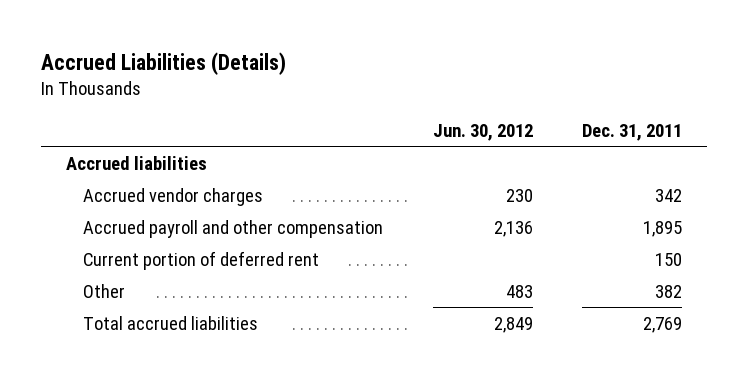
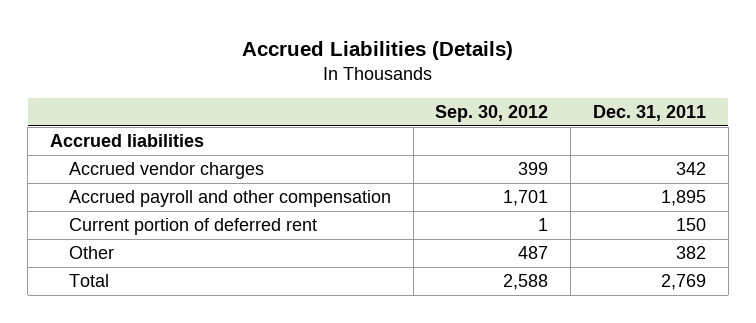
- | Jun. 30, 2012 | Dec. 31, 2011
+ | Sep. 30, 2012 | Dec. 31, 2011
- Total accrued liabilities | 2,849 | 2,769
+ Total | 2,588 | 2,769

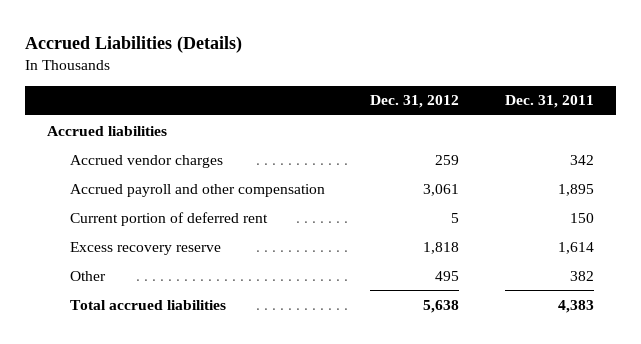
- | Sep. 30, 2012 | Dec. 31, 2011
+ | Dec. 31, 2012 | Dec. 31, 2011
+ Excess recovery reserve | 1,818 | 1,614
- Total | 2,588 | 2,769
+ Total accrued liabilities | 5,638 | 4,383

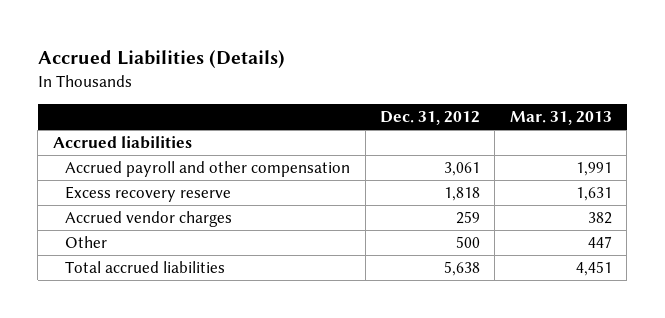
- | Dec. 31, 2012 | Dec. 31, 2011
+ | Dec. 31, 2012 | Mar. 31, 2013
- Current portion of deferred rent | 5 | 150
- Other | 495 | 382
moved down: Accrued vendor charges | 259 | 382
+ Other | 500 | 447

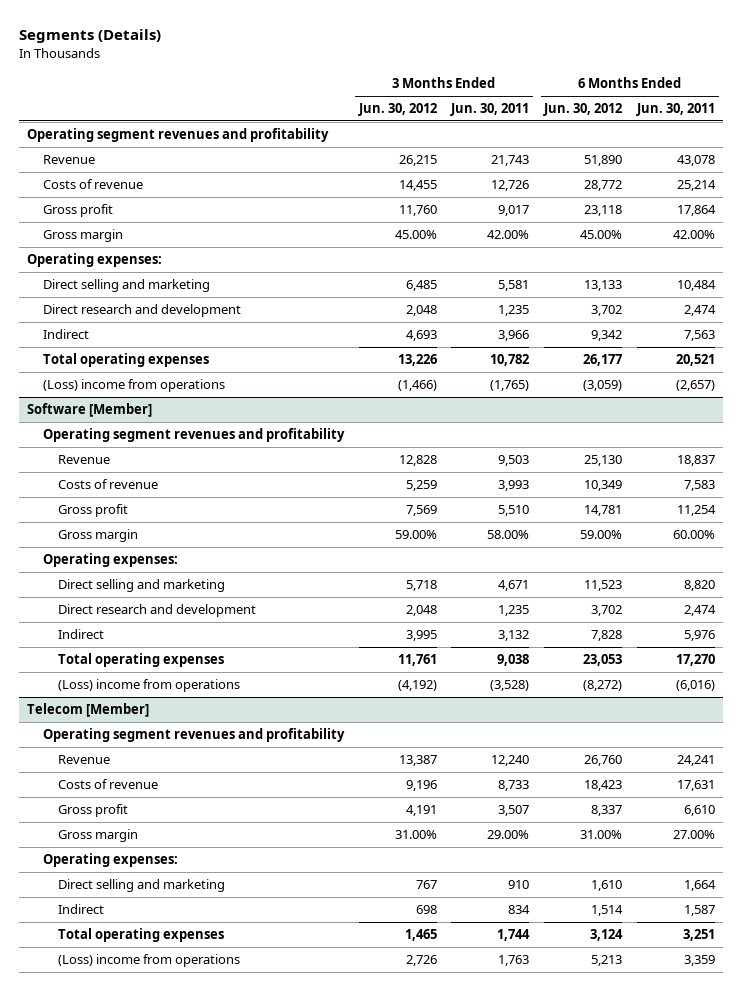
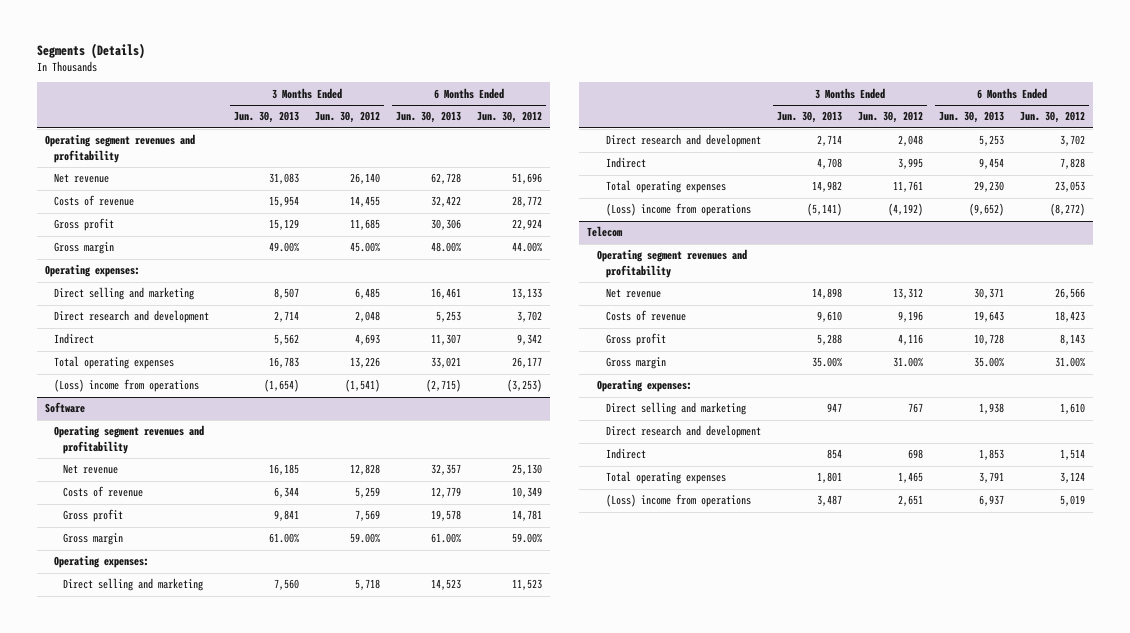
- | 3 Months Ended Jun. 30, 2012 | 3 Months Ended Jun. 30, 2011 | 6 Months Ended Jun. 30, 2012 | 6 Months Ended Jun. 30, 2011
+ | 3 Months Ended Jun. 30, 2013 | 3 Months Ended Jun. 30, 2012 | 6 Months Ended Jun. 30, 2013 | 6 Months Ended Jun. 30, 2012
- Revenue | 26,215 | 21,743 | 51,890 | 43,078
+ Net revenue | 31,083 | 26,140 | 62,728 | 51,696
- Gross profit | 11,760 | 9,017 | 23,118 | 17,864
- Gross margin | 45.00% | 42.00% | 45.00% | 42.00%
+ Gross profit | 15,129 | 11,685 | 30,306 | 22,924
+ Gross margin | 49.00% | 45.00% | 48.00% | 44.00%
- (Loss) income from operations | (1,466) | (1,765) | (3,059) | (2,657)
- Software [Member]
+ (Loss) income from operations | (1,654) | (1,541) | (2,715) | (3,253)
+ Software
- Revenue | 12,828 | 9,503 | 25,130 | 18,837
+ Net revenue | 16,185 | 12,828 | 32,357 | 25,130
- Telecom [Member]
+ Telecom
- Revenue | 13,387 | 12,240 | 26,760 | 24,241
+ Net revenue | 14,898 | 13,312 | 30,371 | 26,566
- Gross profit | 4,191 | 3,507 | 8,337 | 6,610
+ Gross profit | 5,288 | 4,116 | 10,728 | 8,143
+ Direct research and development
- (Loss) income from operations | 2,726 | 1,763 | 5,213 | 3,359
+ (Loss) income from operations | 3,487 | 2,651 | 6,937 | 5,019

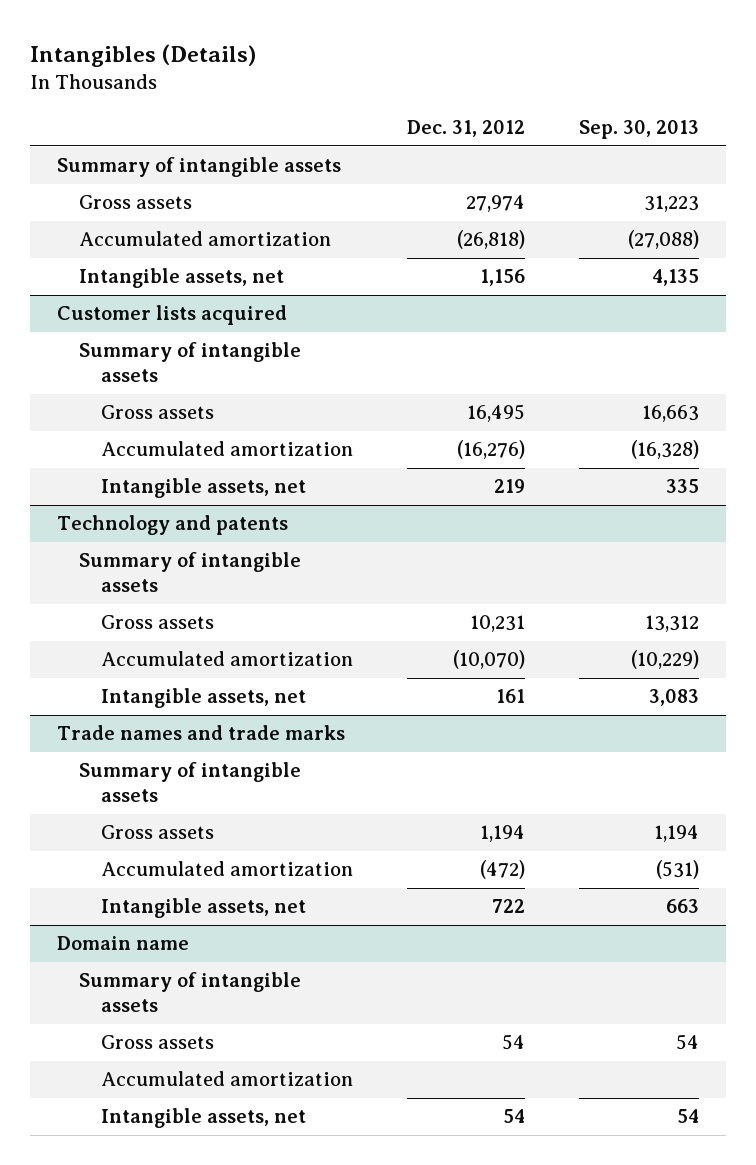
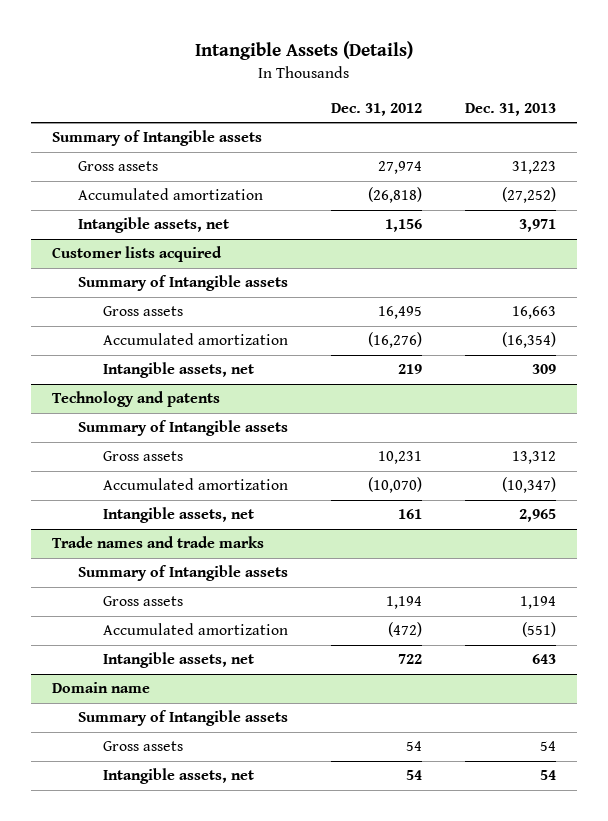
- Intangibles (Details)
+ Intangible Assets (Details)
- | Dec. 31, 2012 | Sep. 30, 2013
+ | Dec. 31, 2012 | Dec. 31, 2013
- Summary of intangible assets
+ Summary of Intangible assets
@ Customer lists acquired
- Summary of intangible assets
+ Summary of Intangible assets
@ Technology and patents
- Summary of intangible assets
+ Summary of Intangible assets
@ Trade names and trade marks
- Summary of intangible assets
+ Summary of Intangible assets
@ Domain name
- Summary of intangible assets
+ Summary of Intangible assets
- Accumulated amortization

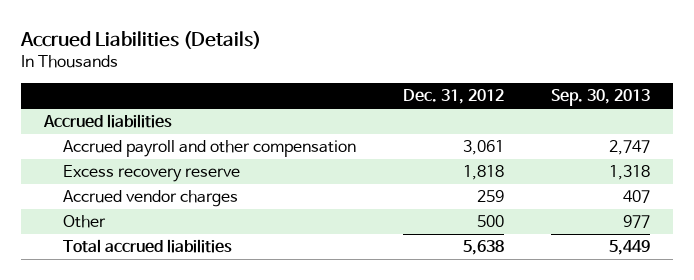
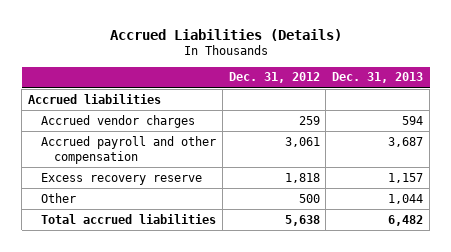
- | Dec. 31, 2012 | Sep. 30, 2013
+ | Dec. 31, 2012 | Dec. 31, 2013
moved up: Accrued vendor charges | 259 | 594

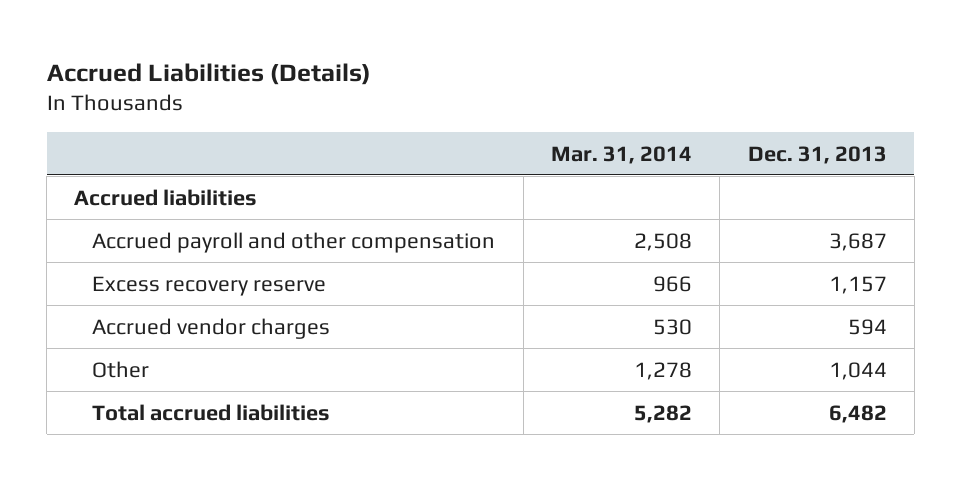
- | Dec. 31, 2012 | Dec. 31, 2013
+ | Mar. 31, 2014 | Dec. 31, 2013
moved down: Accrued vendor charges | 530 | 594

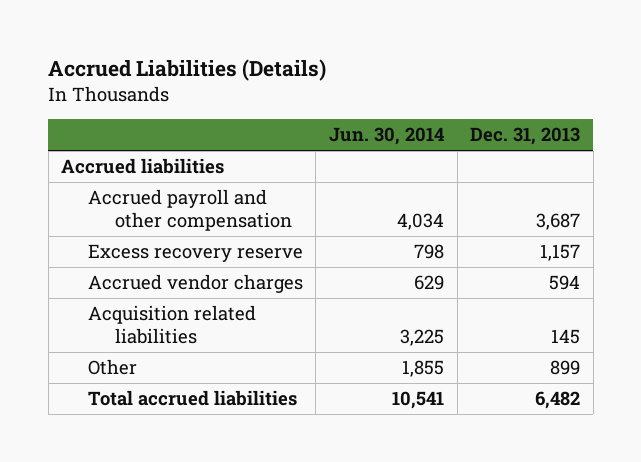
- | Mar. 31, 2014 | Dec. 31, 2013
+ | Jun. 30, 2014 | Dec. 31, 2013
- Other | 1,278 | 1,044
+ Acquisition related liabilities | 3,225 | 145
+ Other | 1,855 | 899

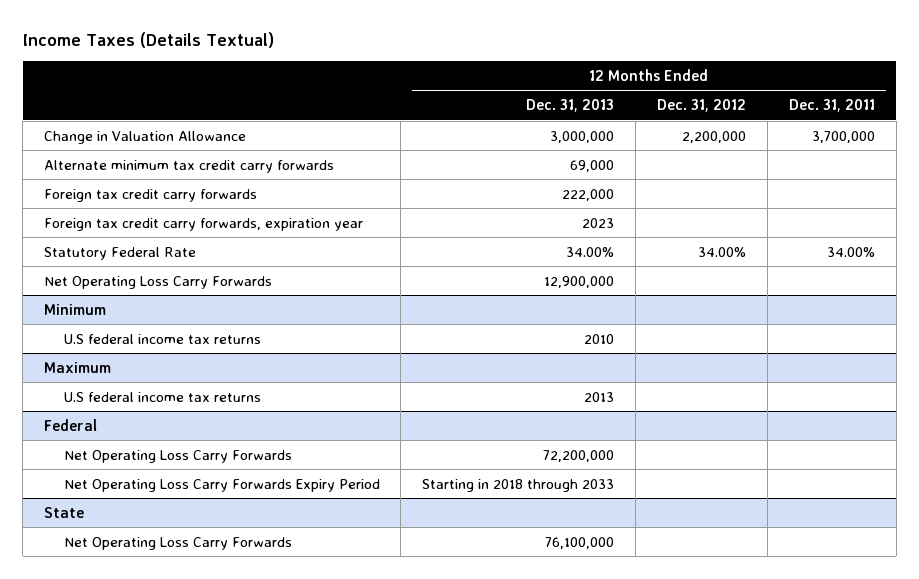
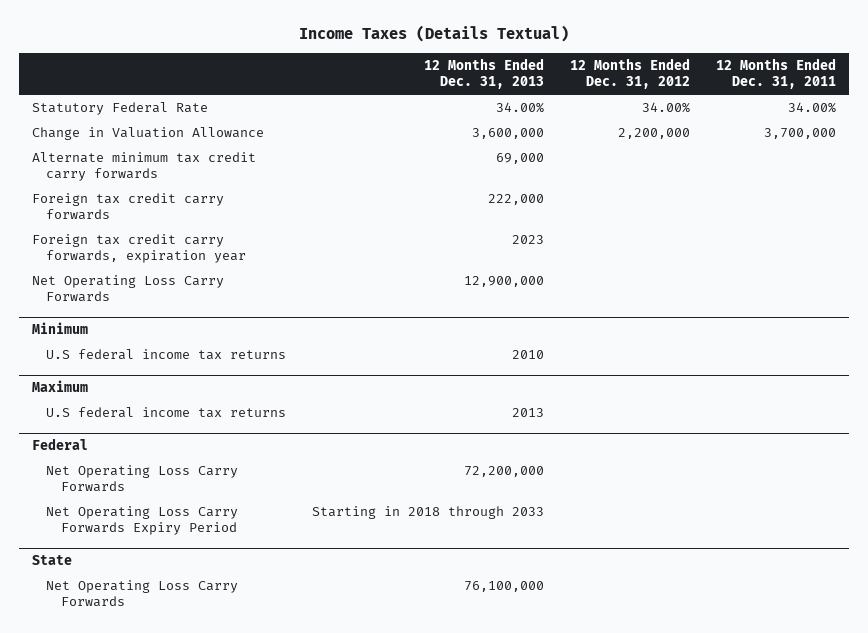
- Change in Valuation Allowance | 3,000,000 | 2,200,000 | 3,700,000
moved up: Statutory Federal Rate | 34.00% | 34.00% | 34.00%
+ Change in Valuation Allowance | 3,600,000 | 2,200,000 | 3,700,000

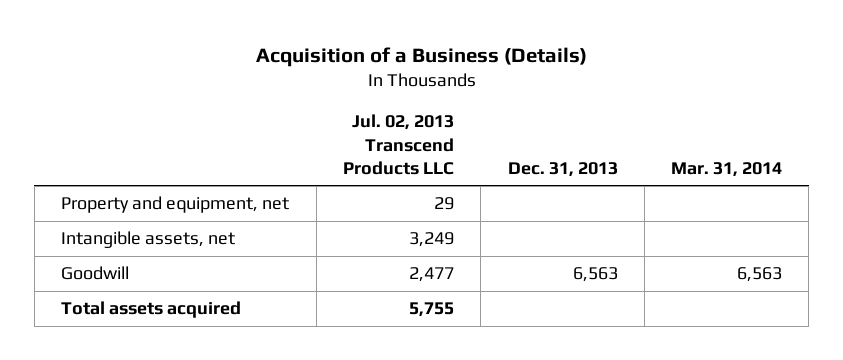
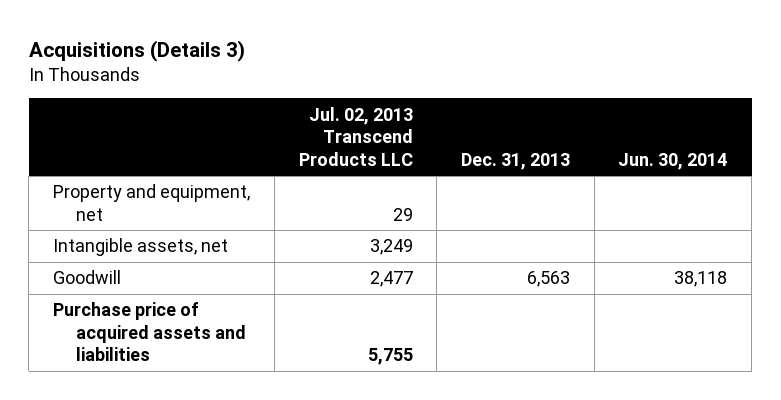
- Acquisition of a Business (Details)
+ Acquisitions (Details 3)
- | Jul. 02, 2013 Transcend Products LLC | Dec. 31, 2013 | Mar. 31, 2014
+ | Jul. 02, 2013 Transcend Products LLC | Dec. 31, 2013 | Jun. 30, 2014
- Total assets acquired | 5,755 | |
+ Purchase price of acquired assets and liabilities | 5,755 | |

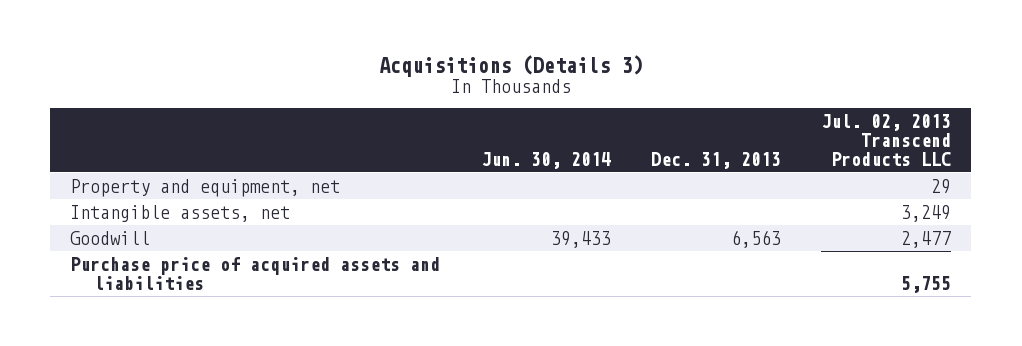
- | Jul. 02, 2013 Transcend Products LLC | Dec. 31, 2013 | Jun. 30, 2014
+ | Jun. 30, 2014 | Dec. 31, 2013 | Jul. 02, 2013 Transcend Products LLC
- Goodwill | 2,477 | 6,563 | 38,118
+ Goodwill | 39,433 | 6,563 | 2,477

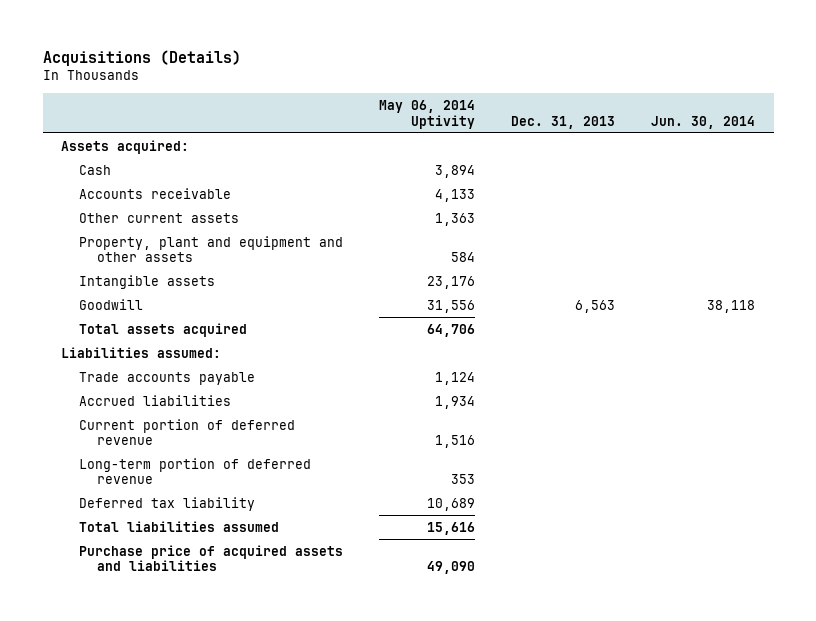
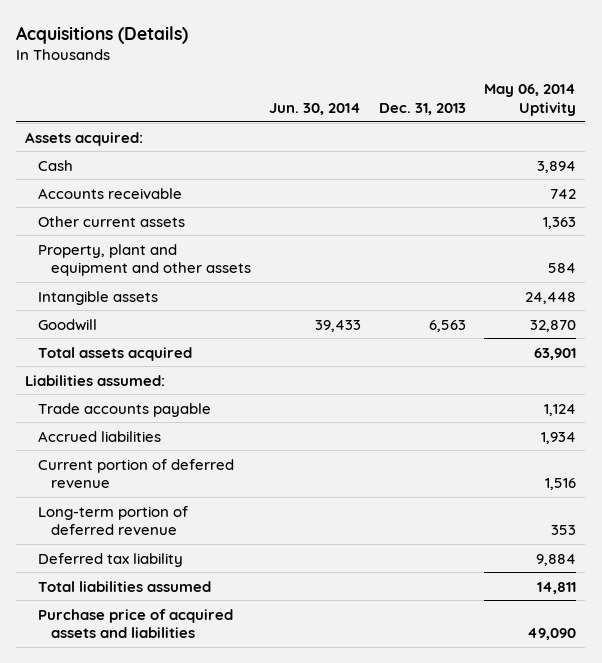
- | May 06, 2014 Uptivity | Dec. 31, 2013 | Jun. 30, 2014
+ | Jun. 30, 2014 | Dec. 31, 2013 | May 06, 2014 Uptivity
- Accounts receivable | 4,133 | |
+ Accounts receivable | | | 742
- Intangible assets | 23,176 | |
- Goodwill | 31,556 | 6,563 | 38,118
- Total assets acquired | 64,706 | |
+ Intangible assets | | | 24,448
+ Goodwill | 39,433 | 6,563 | 32,870
+ Total assets acquired | | | 63,901
- Deferred tax liability | 10,689 | |
- Total liabilities assumed | 15,616 | |
+ Deferred tax liability | | | 9,884
+ Total liabilities assumed | | | 14,811

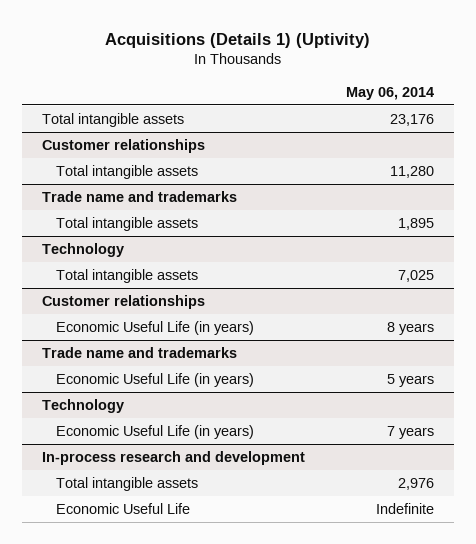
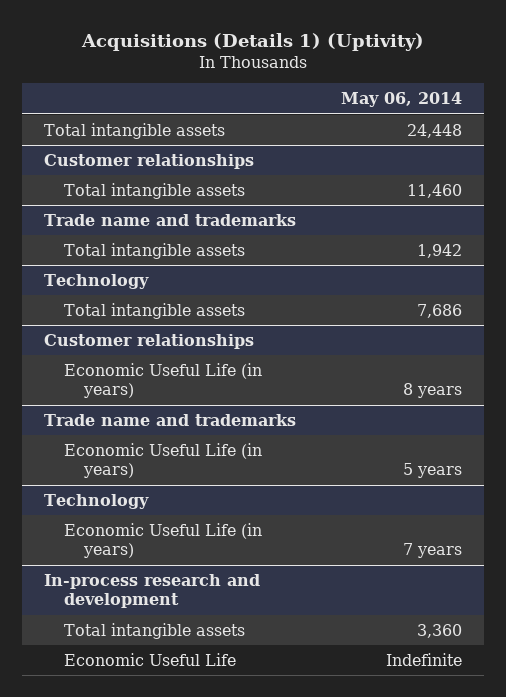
- Total intangible assets | 23,176
+ Total intangible assets | 24,448
@ Customer relationships
- Total intangible assets | 11,280
+ Total intangible assets | 11,460
@ Trade name and trademarks
- Total intangible assets | 1,895
+ Total intangible assets | 1,942
@ Technology
- Total intangible assets | 7,025
+ Total intangible assets | 7,686
@ In-process research and development
- Total intangible assets | 2,976
+ Total intangible assets | 3,360

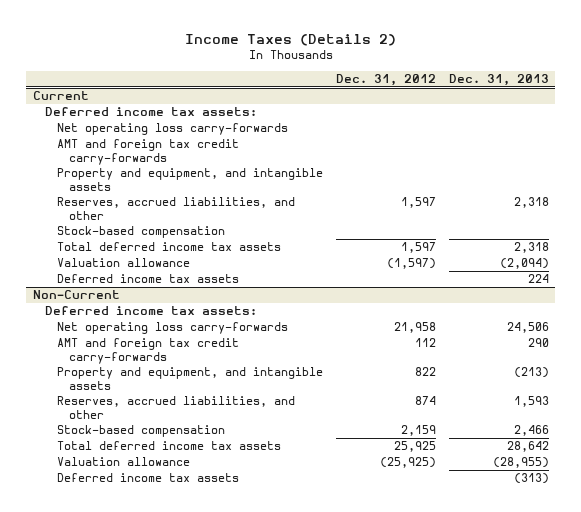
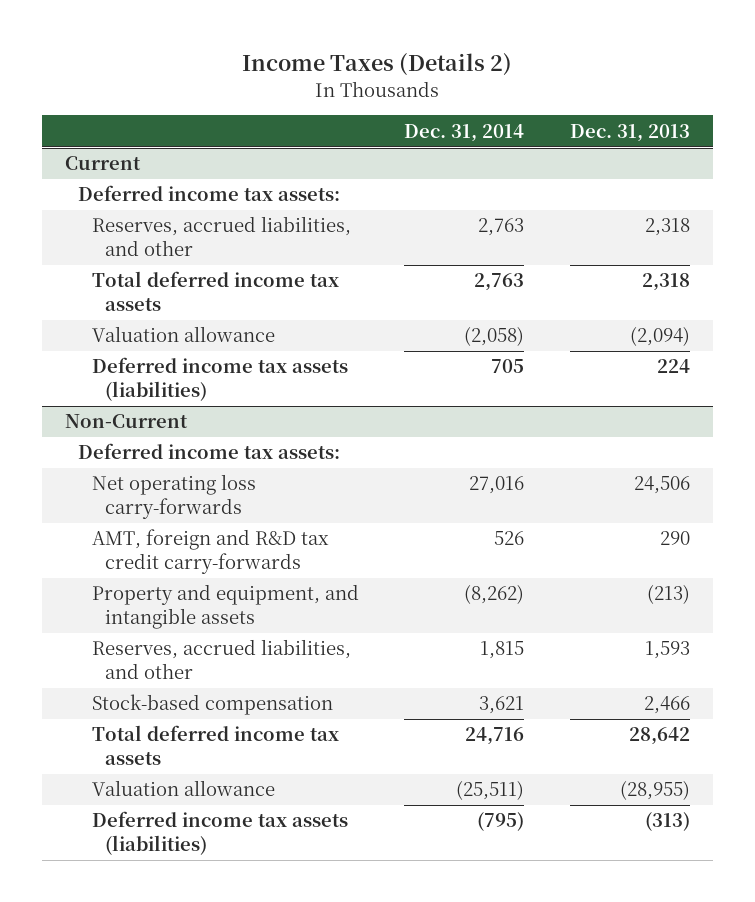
- | Dec. 31, 2012 | Dec. 31, 2013
+ | Dec. 31, 2014 | Dec. 31, 2013
@ Current
- Net operating loss carry-forwards
- AMT and foreign tax credit carry-forwards
- Property and equipment, and intangible assets
- Stock-based compensation
- Deferred income tax assets | | 224
+ Deferred income tax assets (liabilities) | 705 | 224
@ Non-Current
- AMT and foreign tax credit carry-forwards | 112 | 290
+ AMT, foreign and R&D tax credit carry-forwards | 526 | 290
- Deferred income tax assets | | (313)
+ Deferred income tax assets (liabilities) | (795) | (313)

